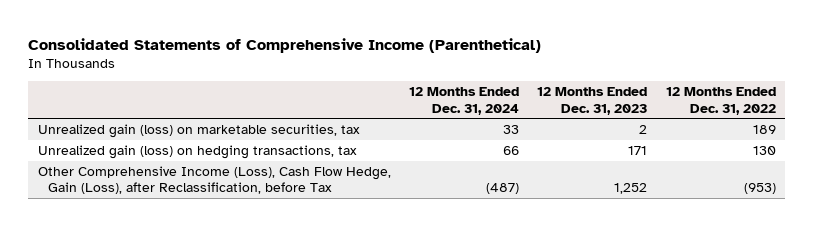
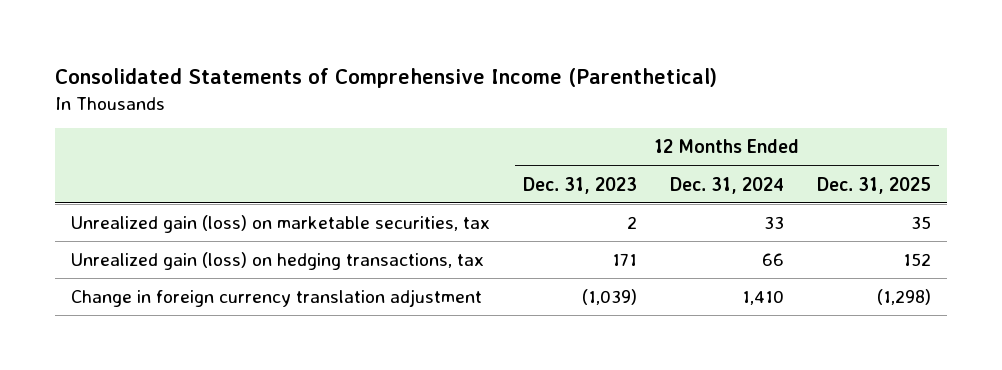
- | 12 Months Ended Dec. 31, 2024 | 12 Months Ended Dec. 31, 2023 | 12 Months Ended Dec. 31, 2022
+ | 12 Months Ended Dec. 31, 2023 | 12 Months Ended Dec. 31, 2024 | 12 Months Ended Dec. 31, 2025
- Other Comprehensive Income (Loss), Cash Flow Hedge, Gain (Loss), after Reclassification, before Tax | (487) | 1,252 | (953)
+ Change in foreign currency translation adjustment | (1,039) | 1,410 | (1,298)

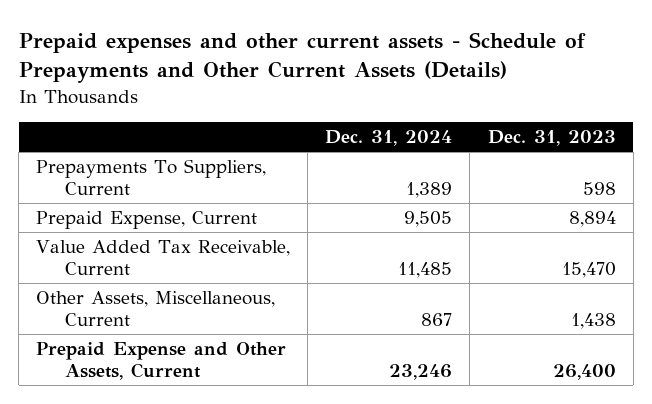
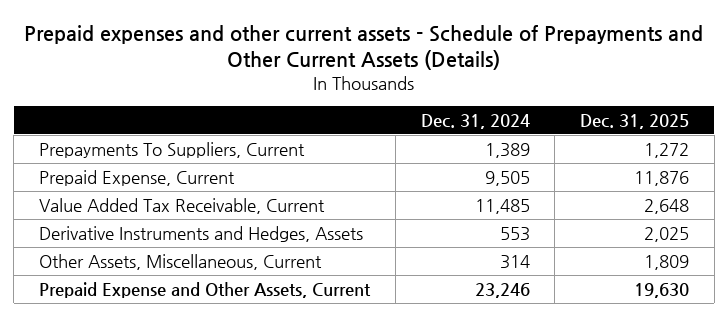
- | Dec. 31, 2024 | Dec. 31, 2023
+ | Dec. 31, 2024 | Dec. 31, 2025
- Other Assets, Miscellaneous, Current | 867 | 1,438
+ Derivative Instruments and Hedges, Assets | 553 | 2,025
+ Other Assets, Miscellaneous, Current | 314 | 1,809

